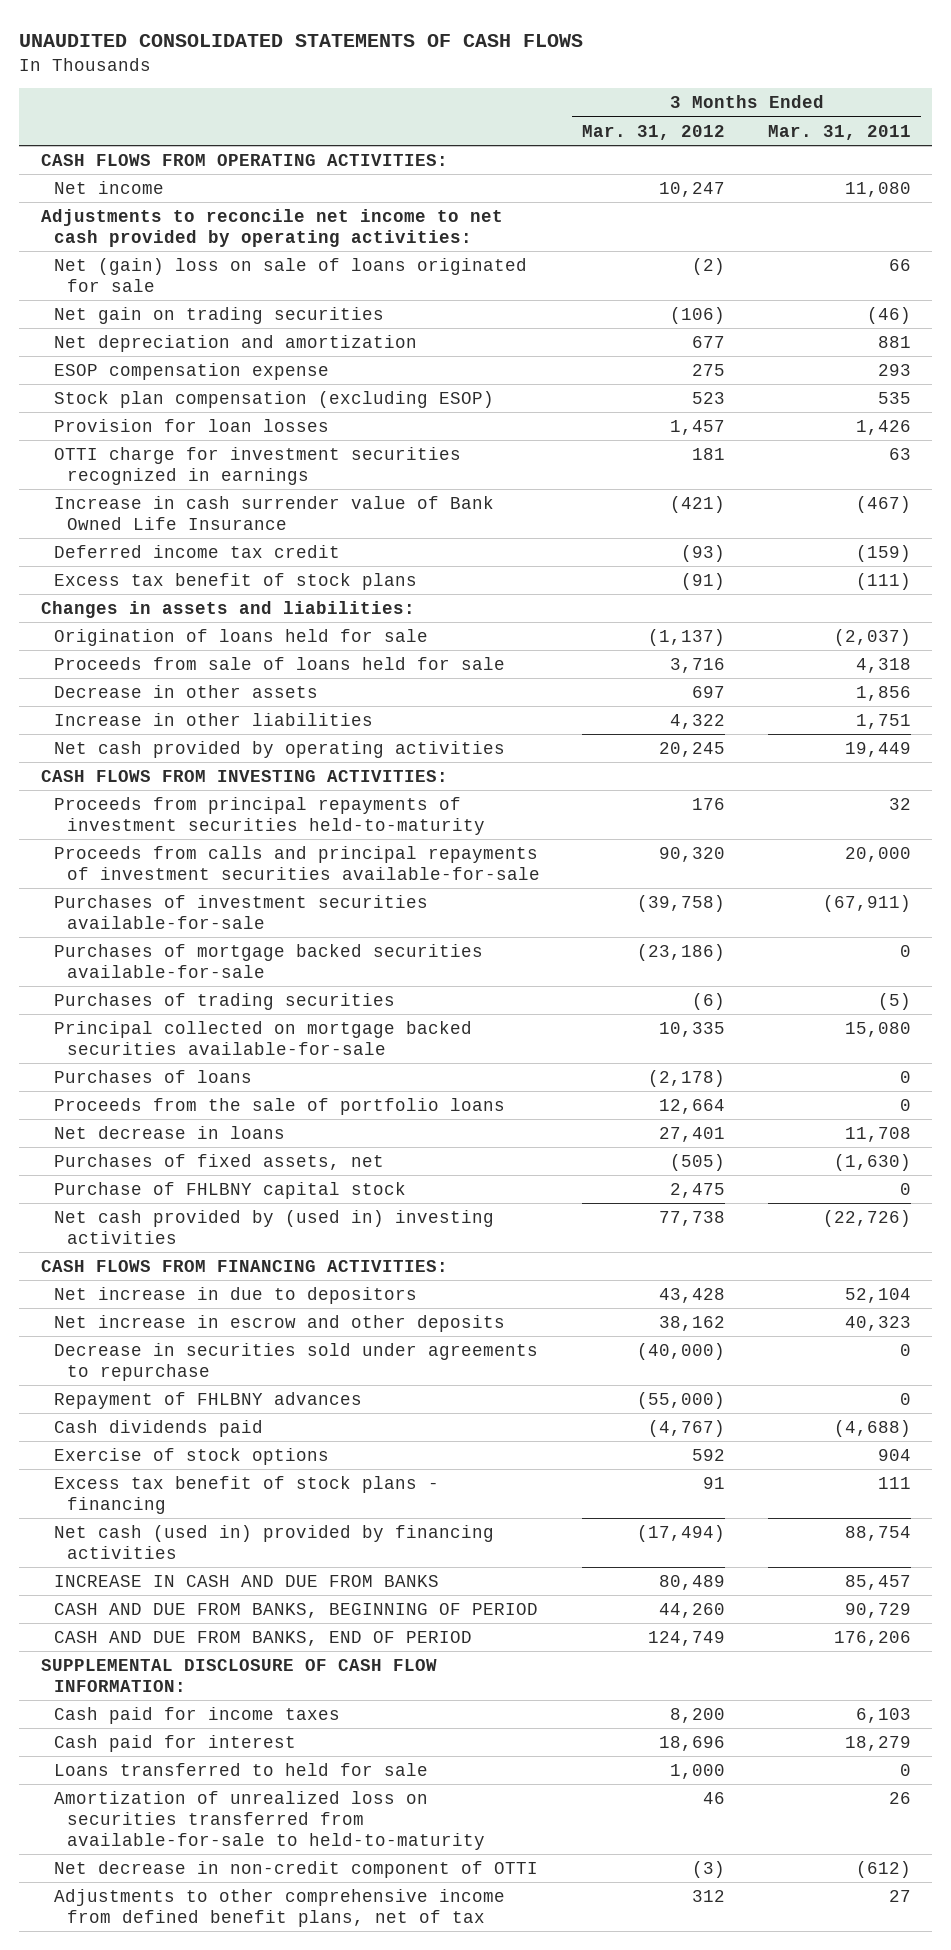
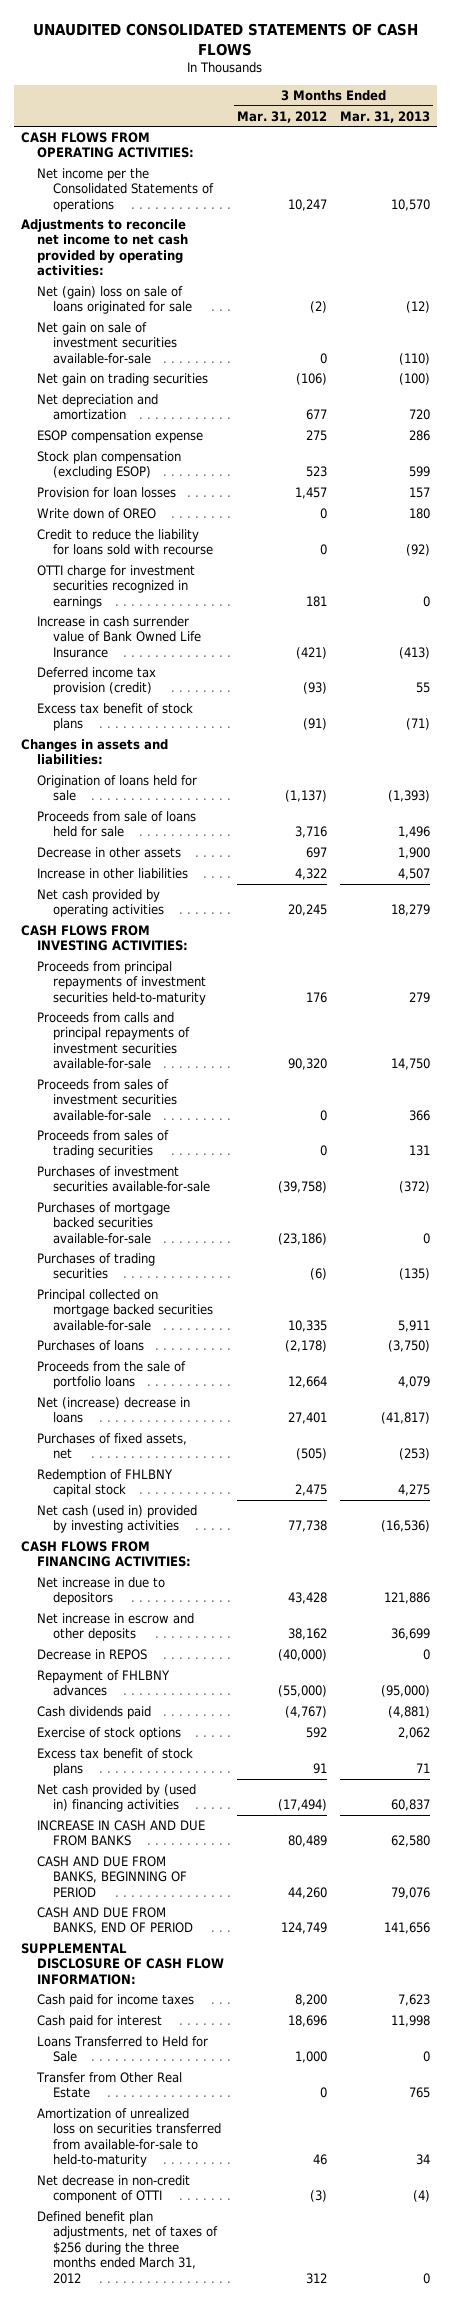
- | 3 Months Ended Mar. 31, 2012 | 3 Months Ended Mar. 31, 2011
+ | 3 Months Ended Mar. 31, 2012 | 3 Months Ended Mar. 31, 2013
- Net income | 10,247 | 11,080
+ Net income per the Consolidated Statements of operations | 10,247 | 10,570
+ Net gain on sale of investment securities available-for-sale | 0 | (110)
+ Write down of OREO | 0 | 180
+ Credit to reduce the liability for loans sold with recourse | 0 | (92)
- Deferred income tax credit | (93) | (159)
+ Deferred income tax provision (credit) | (93) | 55
+ Proceeds from sales of investment securities available-for-sale | 0 | 366
+ Proceeds from sales of trading securities | 0 | 131
- Net decrease in loans | 27,401 | 11,708
+ Net (increase) decrease in loans | 27,401 | (41,817)
- Purchase of FHLBNY capital stock | 2,475 | 0
- Net cash provided by (used in) investing activities | 77,738 | (22,726)
+ Redemption of FHLBNY capital stock | 2,475 | 4,275
+ Net cash (used in) provided by investing activities | 77,738 | (16,536)
- Decrease in securities sold under agreements to repurchase | (40,000) | 0
+ Decrease in REPOS | (40,000) | 0
- Excess tax benefit of stock plans - financing | 91 | 111
- Net cash (used in) provided by financing activities | (17,494) | 88,754
+ Excess tax benefit of stock plans | 91 | 71
+ Net cash provided by (used in) financing activities | (17,494) | 60,837
- Loans transferred to held for sale | 1,000 | 0
+ Loans Transferred to Held for Sale | 1,000 | 0
+ Transfer from Other Real Estate | 0 | 765
- Adjustments to other comprehensive income from defined benefit plans, net of tax | 312 | 27
+ Defined benefit plan adjustments, net of taxes of $256 during the three months ended March 31, 2012 | 312 | 0

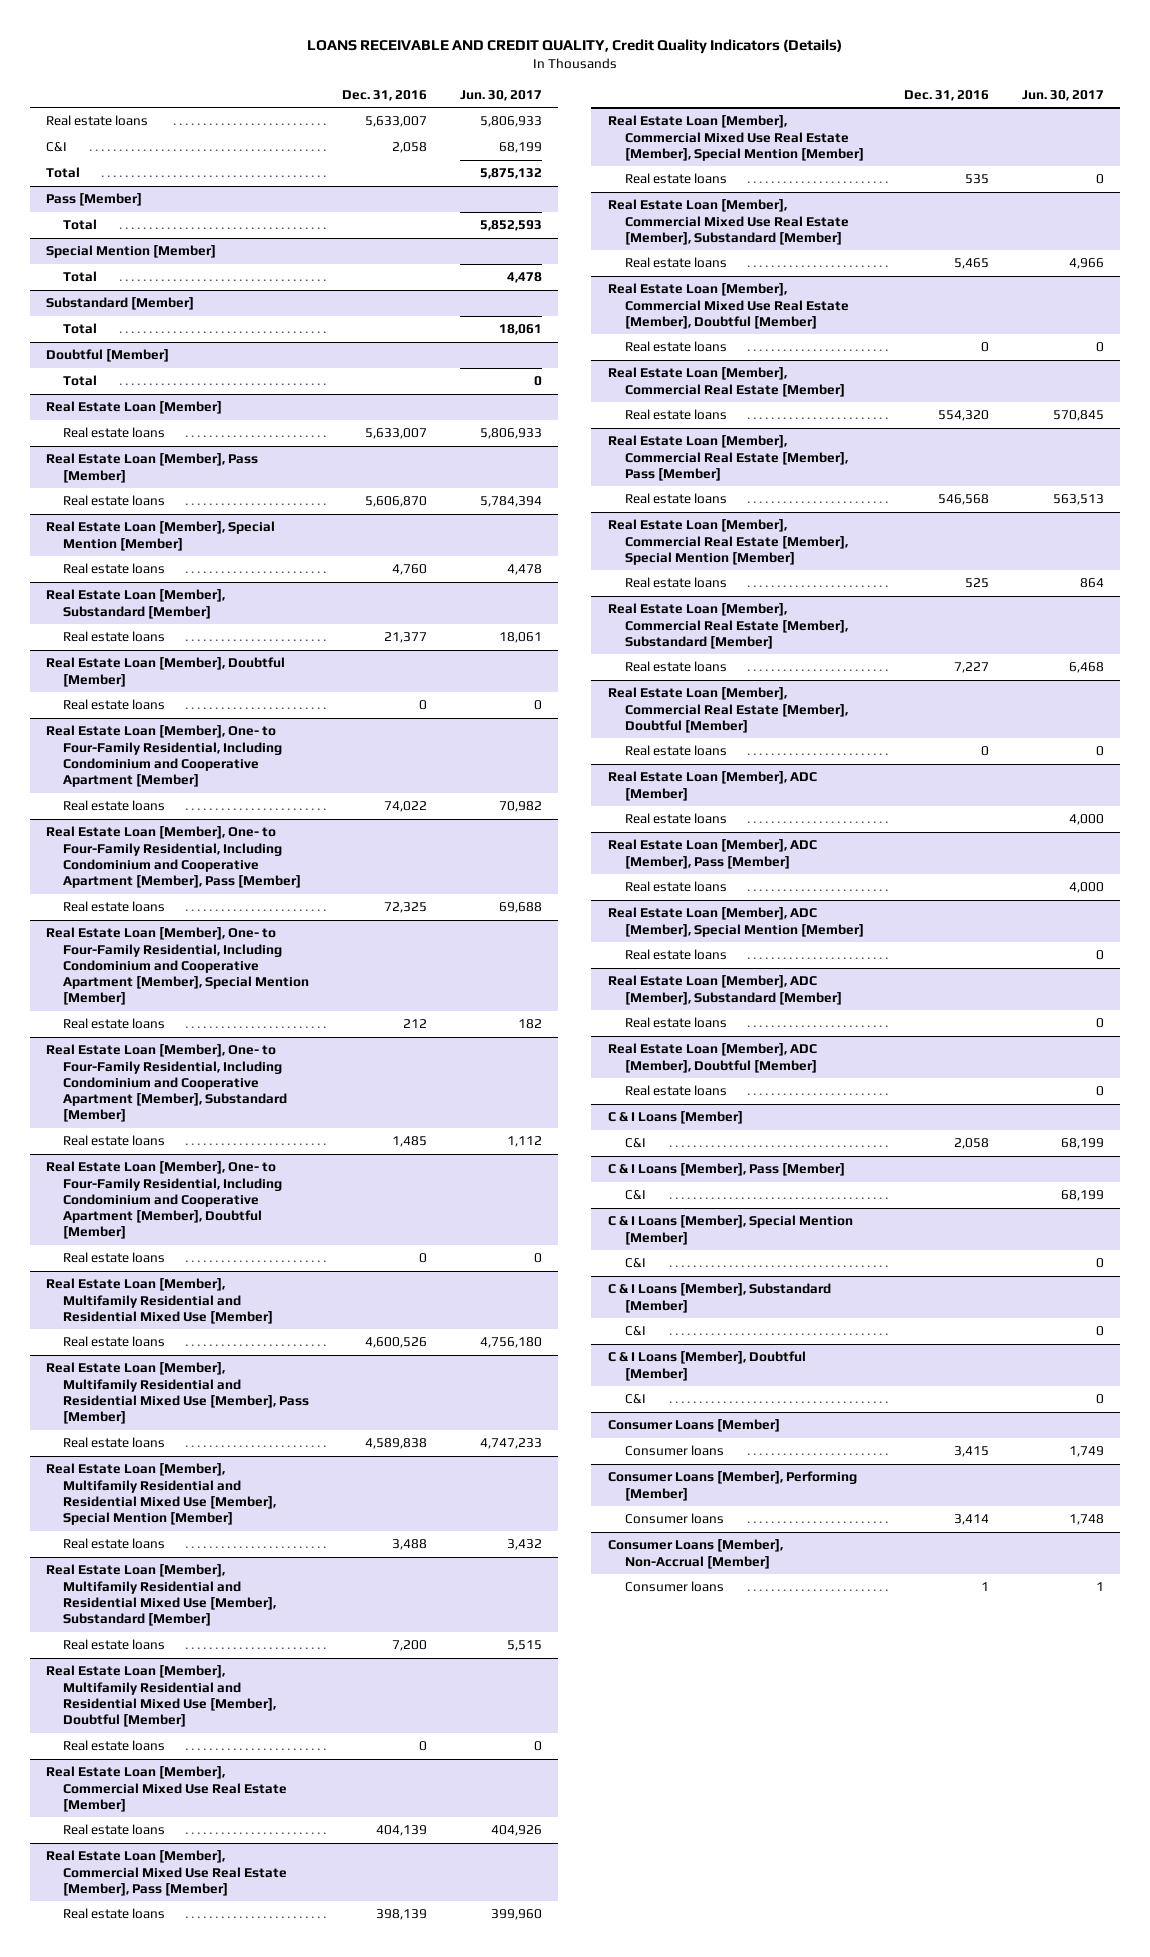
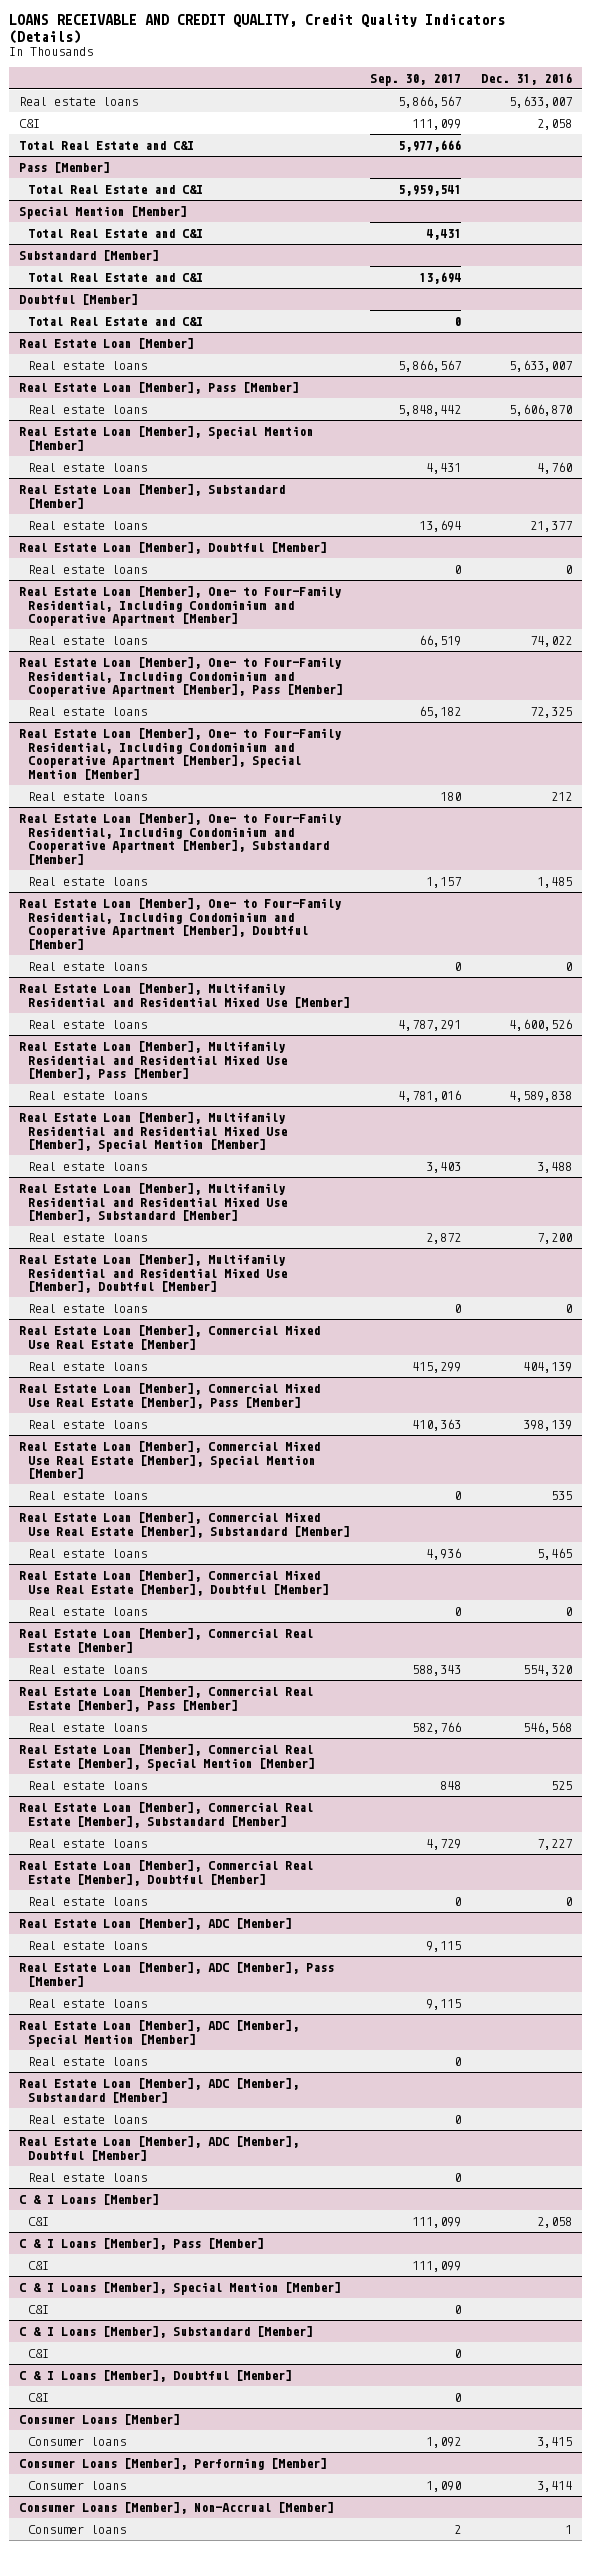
- | Dec. 31, 2016 | Jun. 30, 2017
+ | Sep. 30, 2017 | Dec. 31, 2016
- Total | | 5,875,132
+ Total Real Estate and C&I | 5,977,666 |
@ Pass [Member]
- Total | | 5,852,593
+ Total Real Estate and C&I | 5,959,541 |
@ Special Mention [Member]
- Total | | 4,478
+ Total Real Estate and C&I | 4,431 |
@ Substandard [Member]
- Total | | 18,061
+ Total Real Estate and C&I | 13,694 |
@ Doubtful [Member]
- Total | | 0
+ Total Real Estate and C&I | 0 |

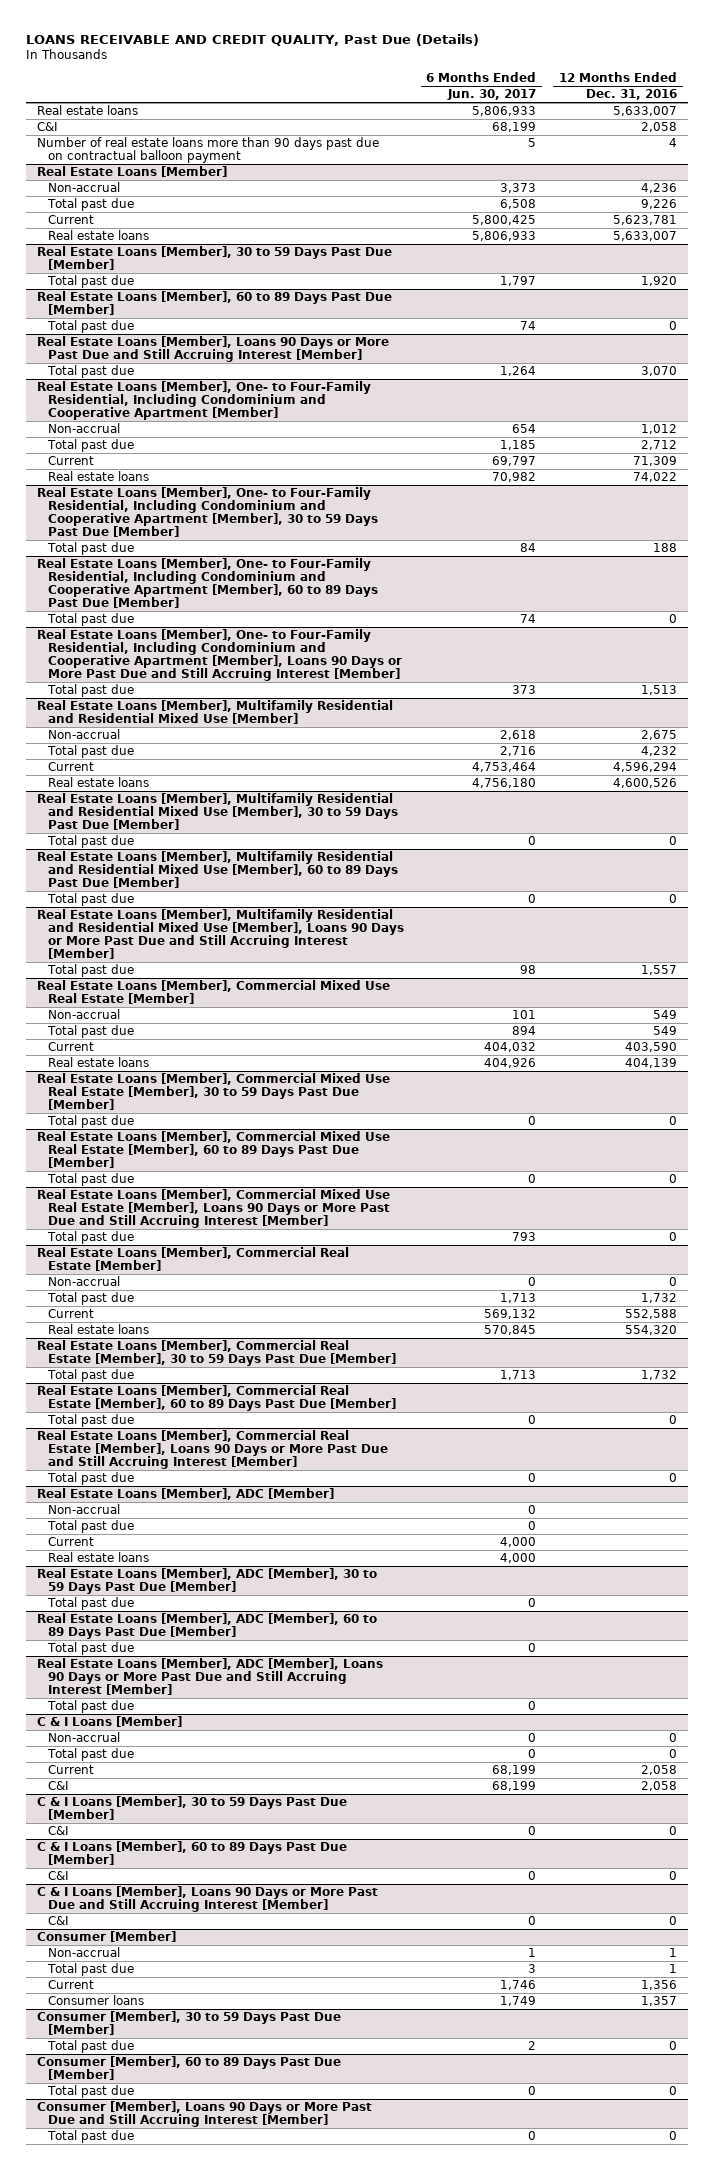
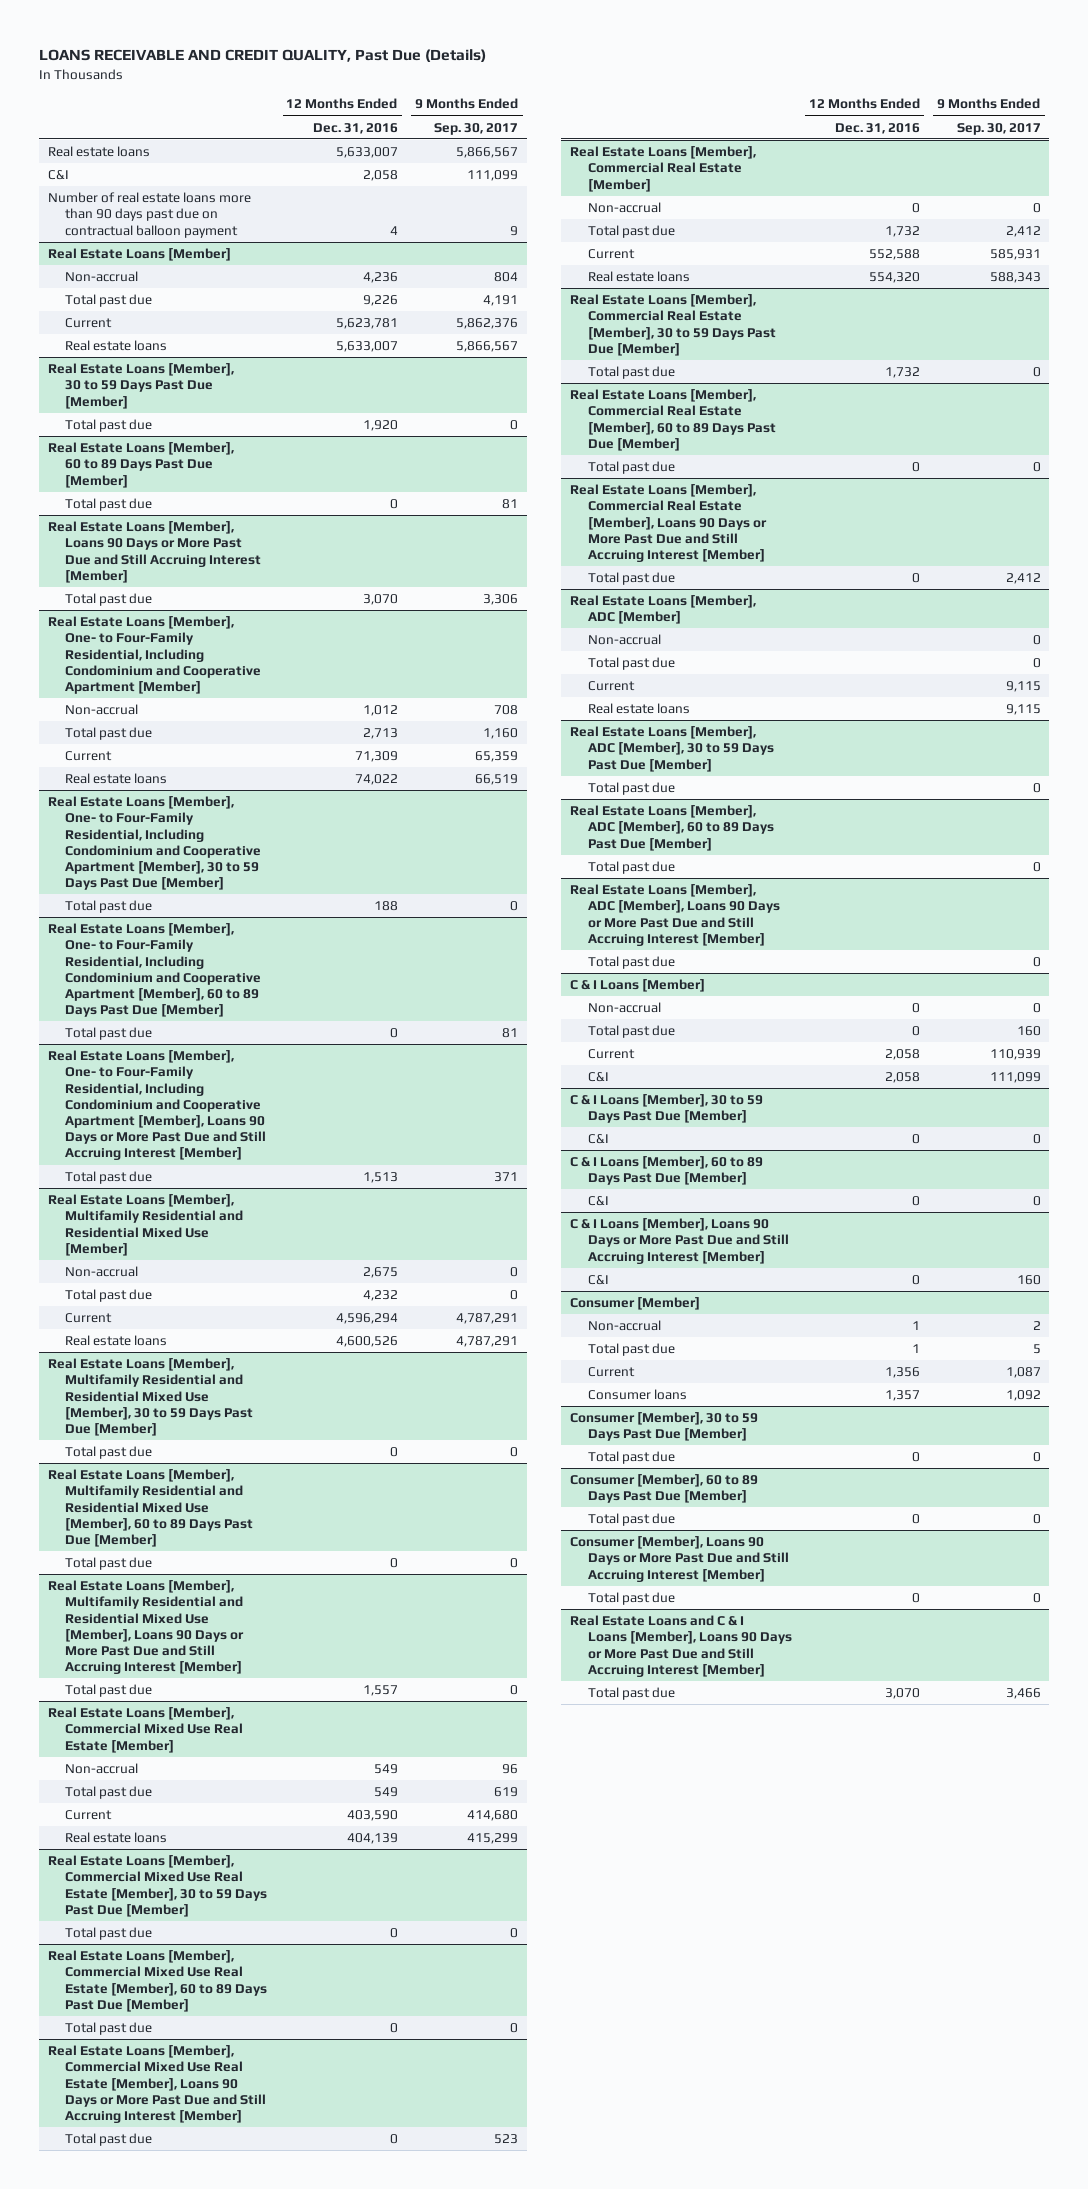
- | 6 Months Ended Jun. 30, 2017 | 12 Months Ended Dec. 31, 2016
+ | 12 Months Ended Dec. 31, 2016 | 9 Months Ended Sep. 30, 2017
@ Real Estate Loans [Member], One- to Four-Family Residential, Including Condominium and Cooperative Apartment [Member]
- Total past due | 1,185 | 2,712
+ Total past due | 2,713 | 1,160
+ Real Estate Loans and C & I Loans [Member], Loans 90 Days or More Past Due and Still Accruing Interest [Member]
+ Total past due | 3,070 | 3,466

